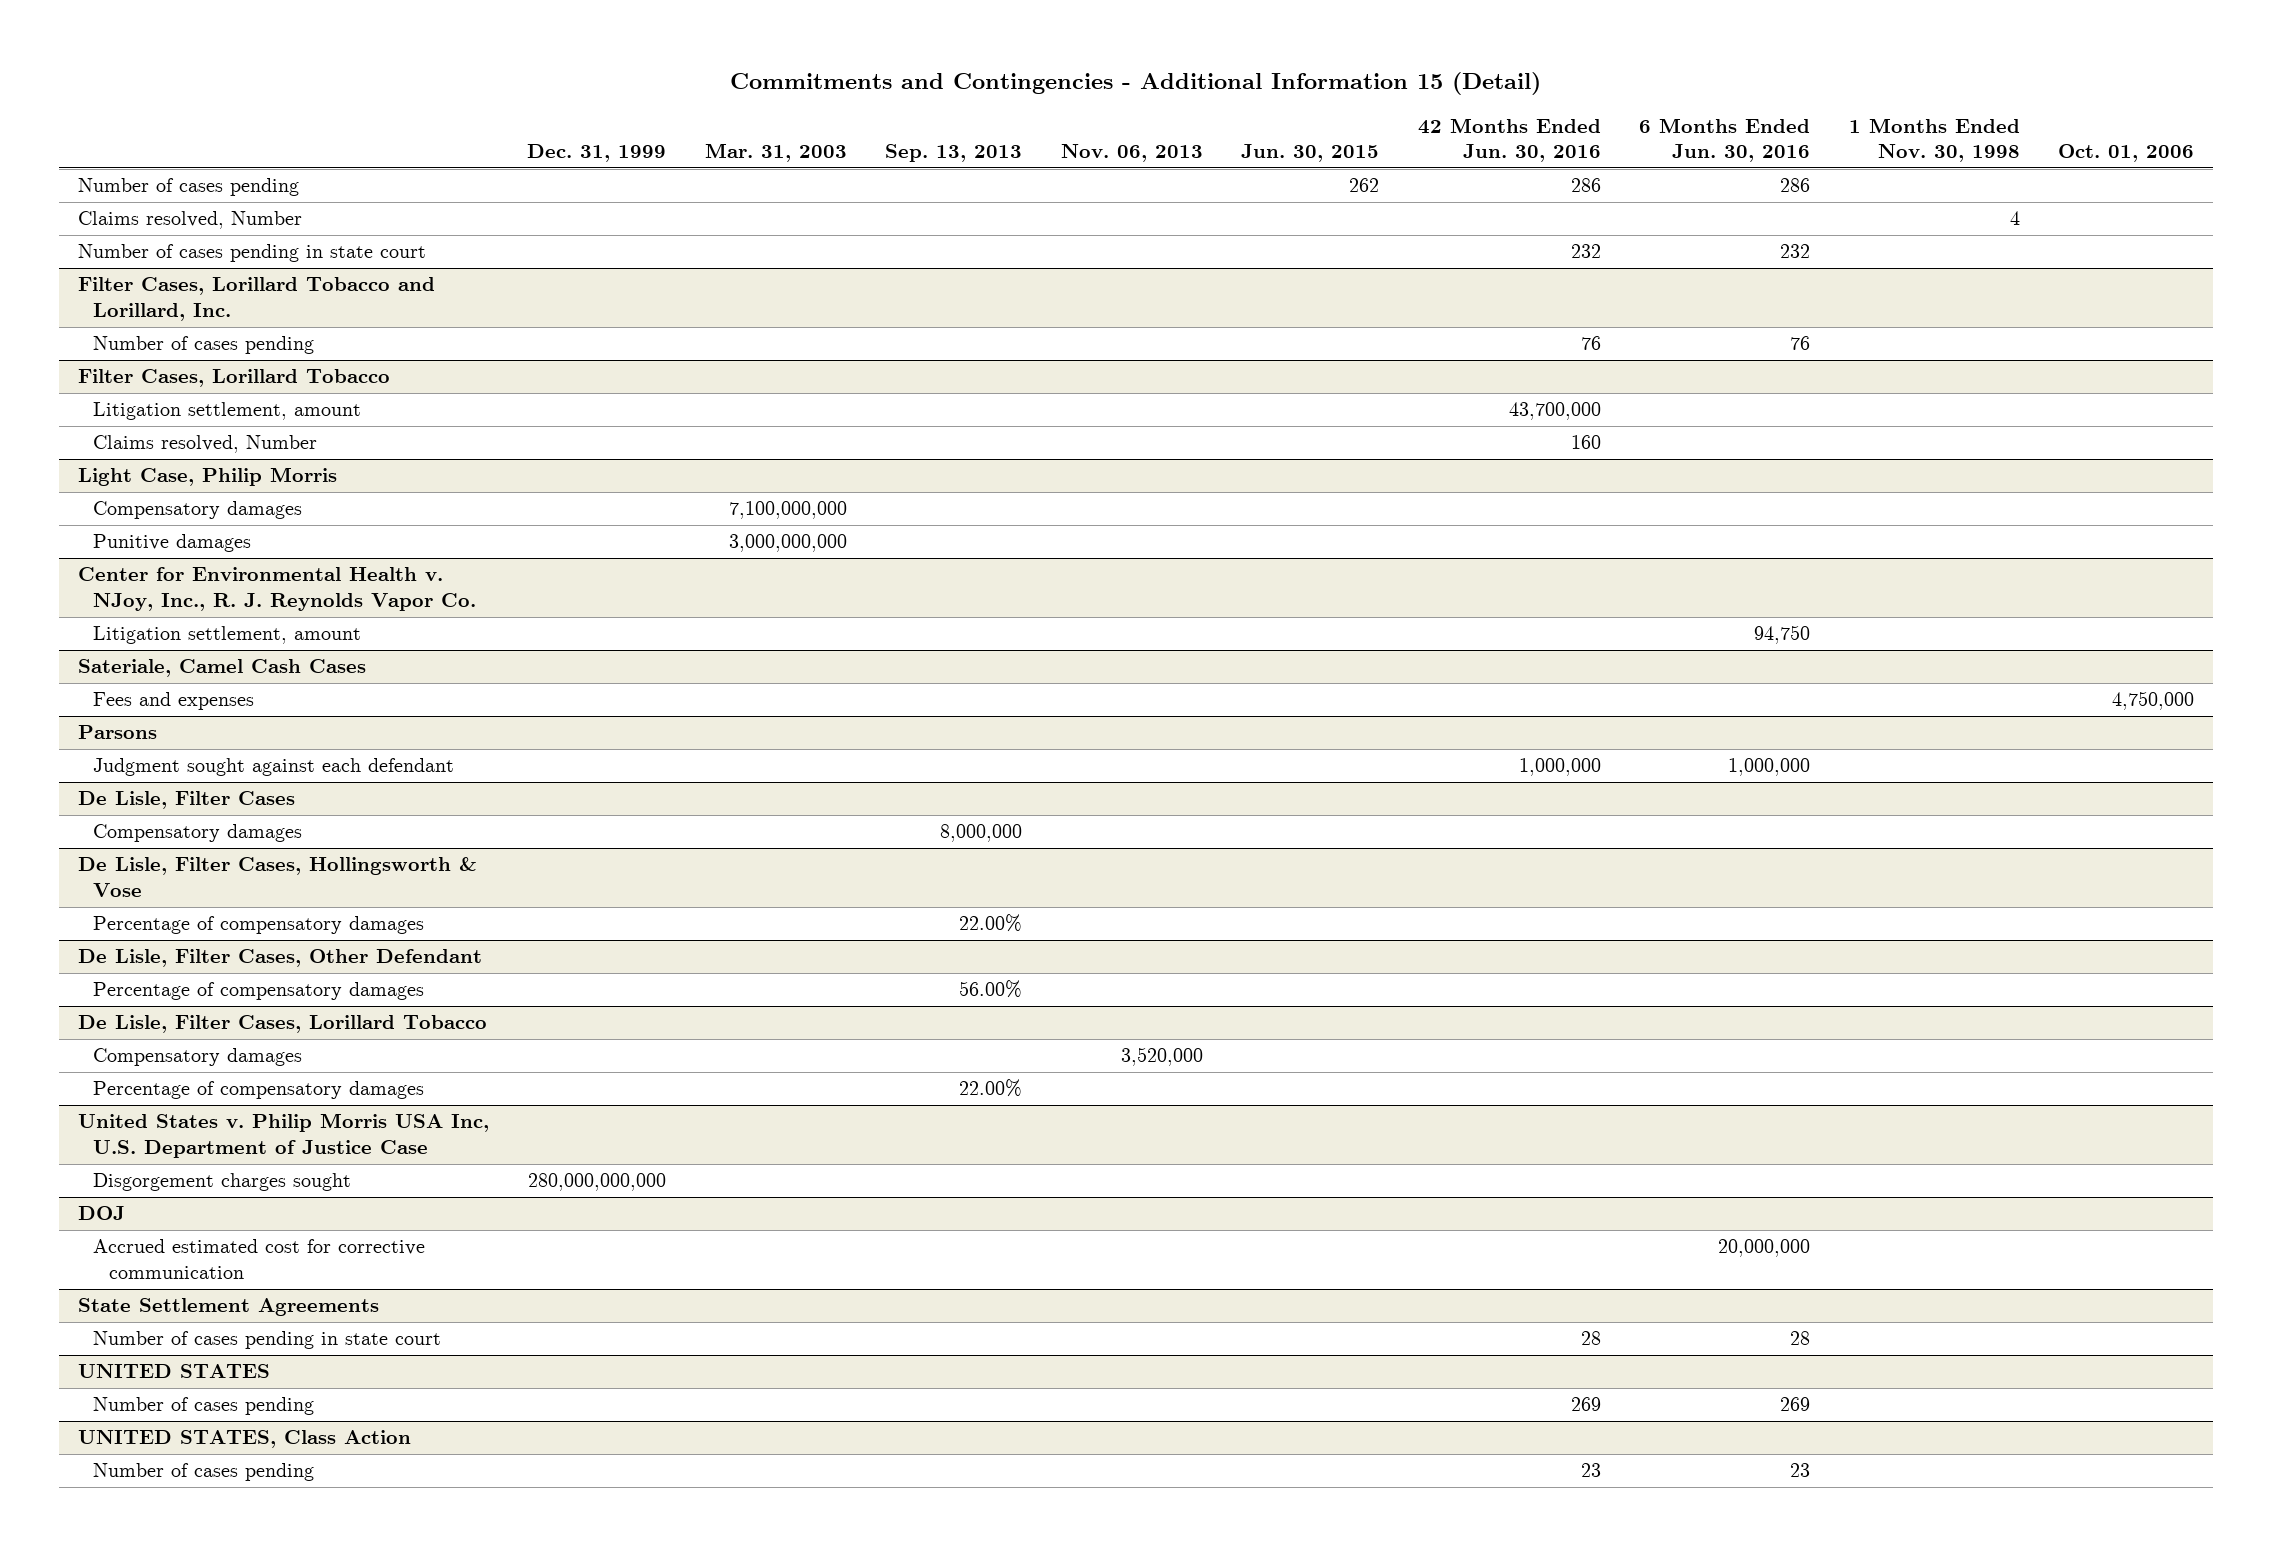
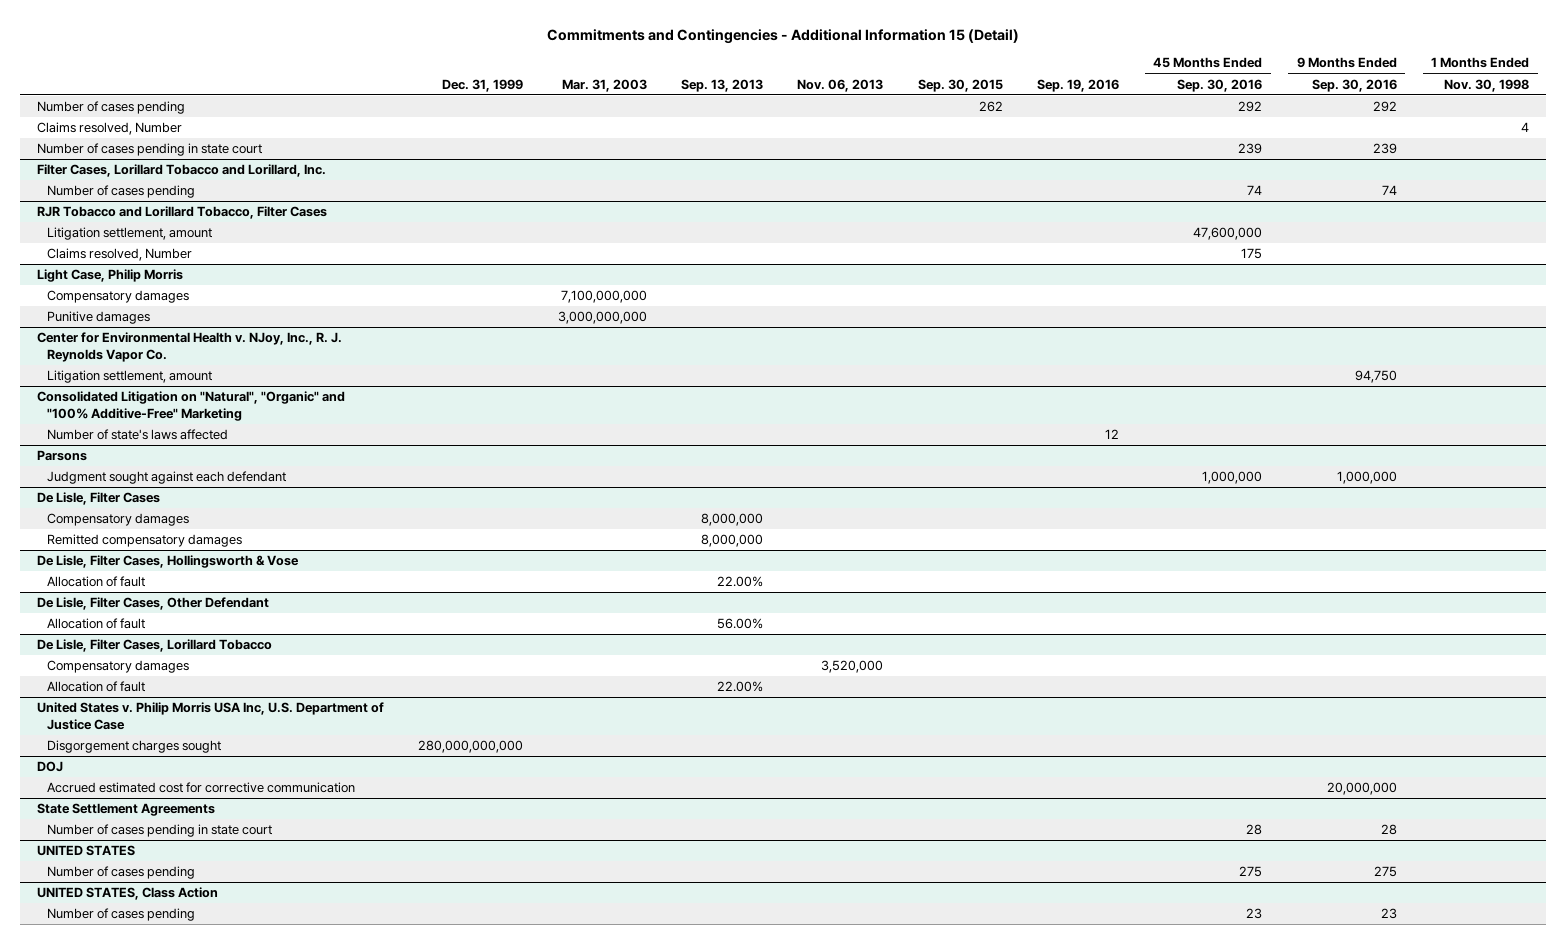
- | Dec. 31, 1999 | Mar. 31, 2003 | Sep. 13, 2013 | Nov. 06, 2013 | Jun. 30, 2015 | 42 Months Ended Jun. 30, 2016 | 6 Months Ended Jun. 30, 2016 | 1 Months Ended Nov. 30, 1998 | Oct. 01, 2006
+ | Dec. 31, 1999 | Mar. 31, 2003 | Sep. 13, 2013 | Nov. 06, 2013 | Sep. 30, 2015 | Sep. 19, 2016 | 45 Months Ended Sep. 30, 2016 | 9 Months Ended Sep. 30, 2016 | 1 Months Ended Nov. 30, 1998
- Filter Cases, Lorillard Tobacco
+ RJR Tobacco and Lorillard Tobacco, Filter Cases
- Sateriale, Camel Cash Cases
- Fees and expenses | | | | | | | | | 4,750,000
+ Consolidated Litigation on "Natural", "Organic" and "100% Additive-Free" Marketing
+ Number of state's laws affected | | | | | | 12 | | |
@ De Lisle, Filter Cases
+ Remitted compensatory damages | | | 8,000,000 | | | | | |
@ De Lisle, Filter Cases, Hollingsworth & Vose
- Percentage of compensatory damages | | | 22.00% | | | | | |
+ Allocation of fault | | | 22.00% | | | | | |
@ De Lisle, Filter Cases, Other Defendant
- Percentage of compensatory damages | | | 56.00% | | | | | |
+ Allocation of fault | | | 56.00% | | | | | |
@ De Lisle, Filter Cases, Lorillard Tobacco
- Percentage of compensatory damages | | | 22.00% | | | | | |
+ Allocation of fault | | | 22.00% | | | | | |

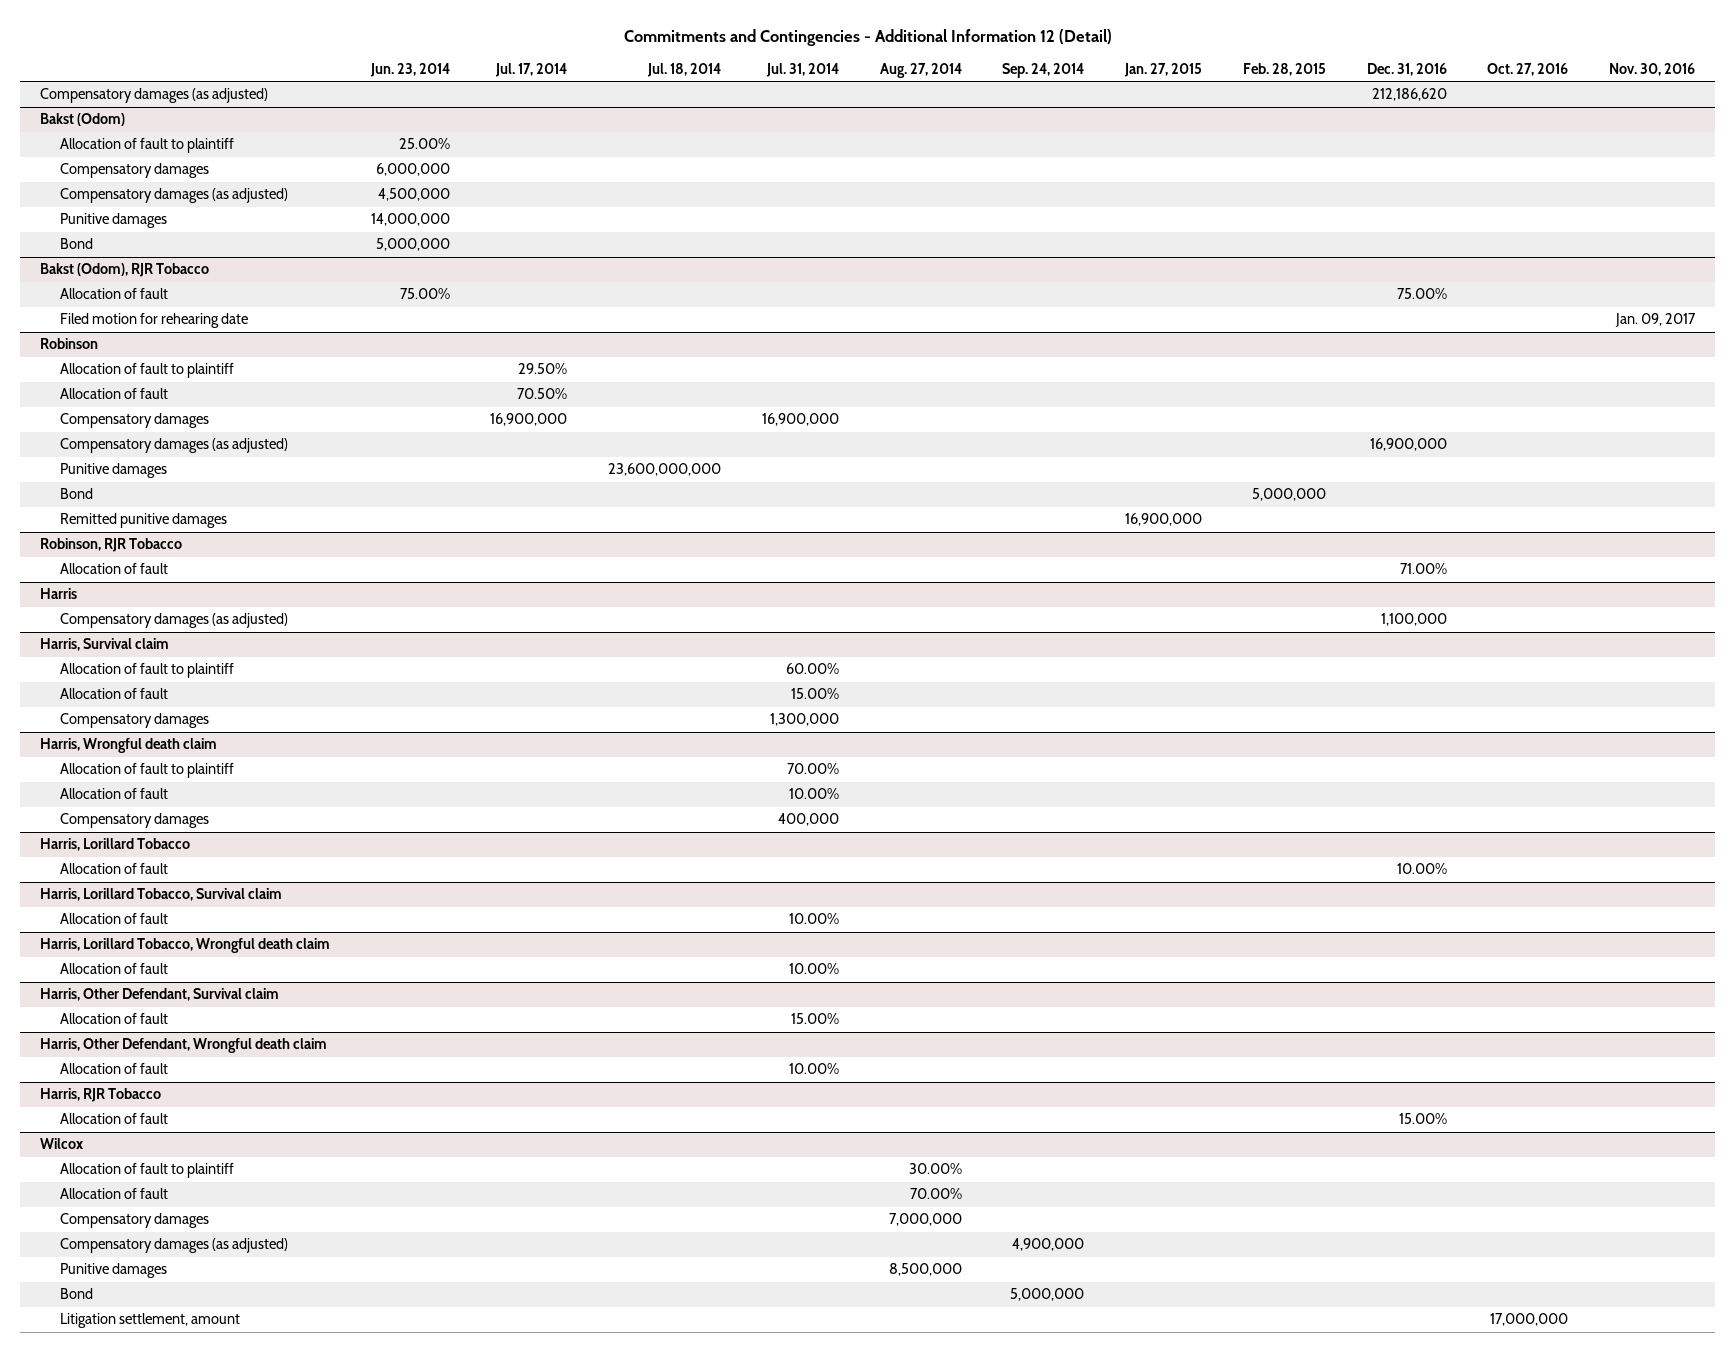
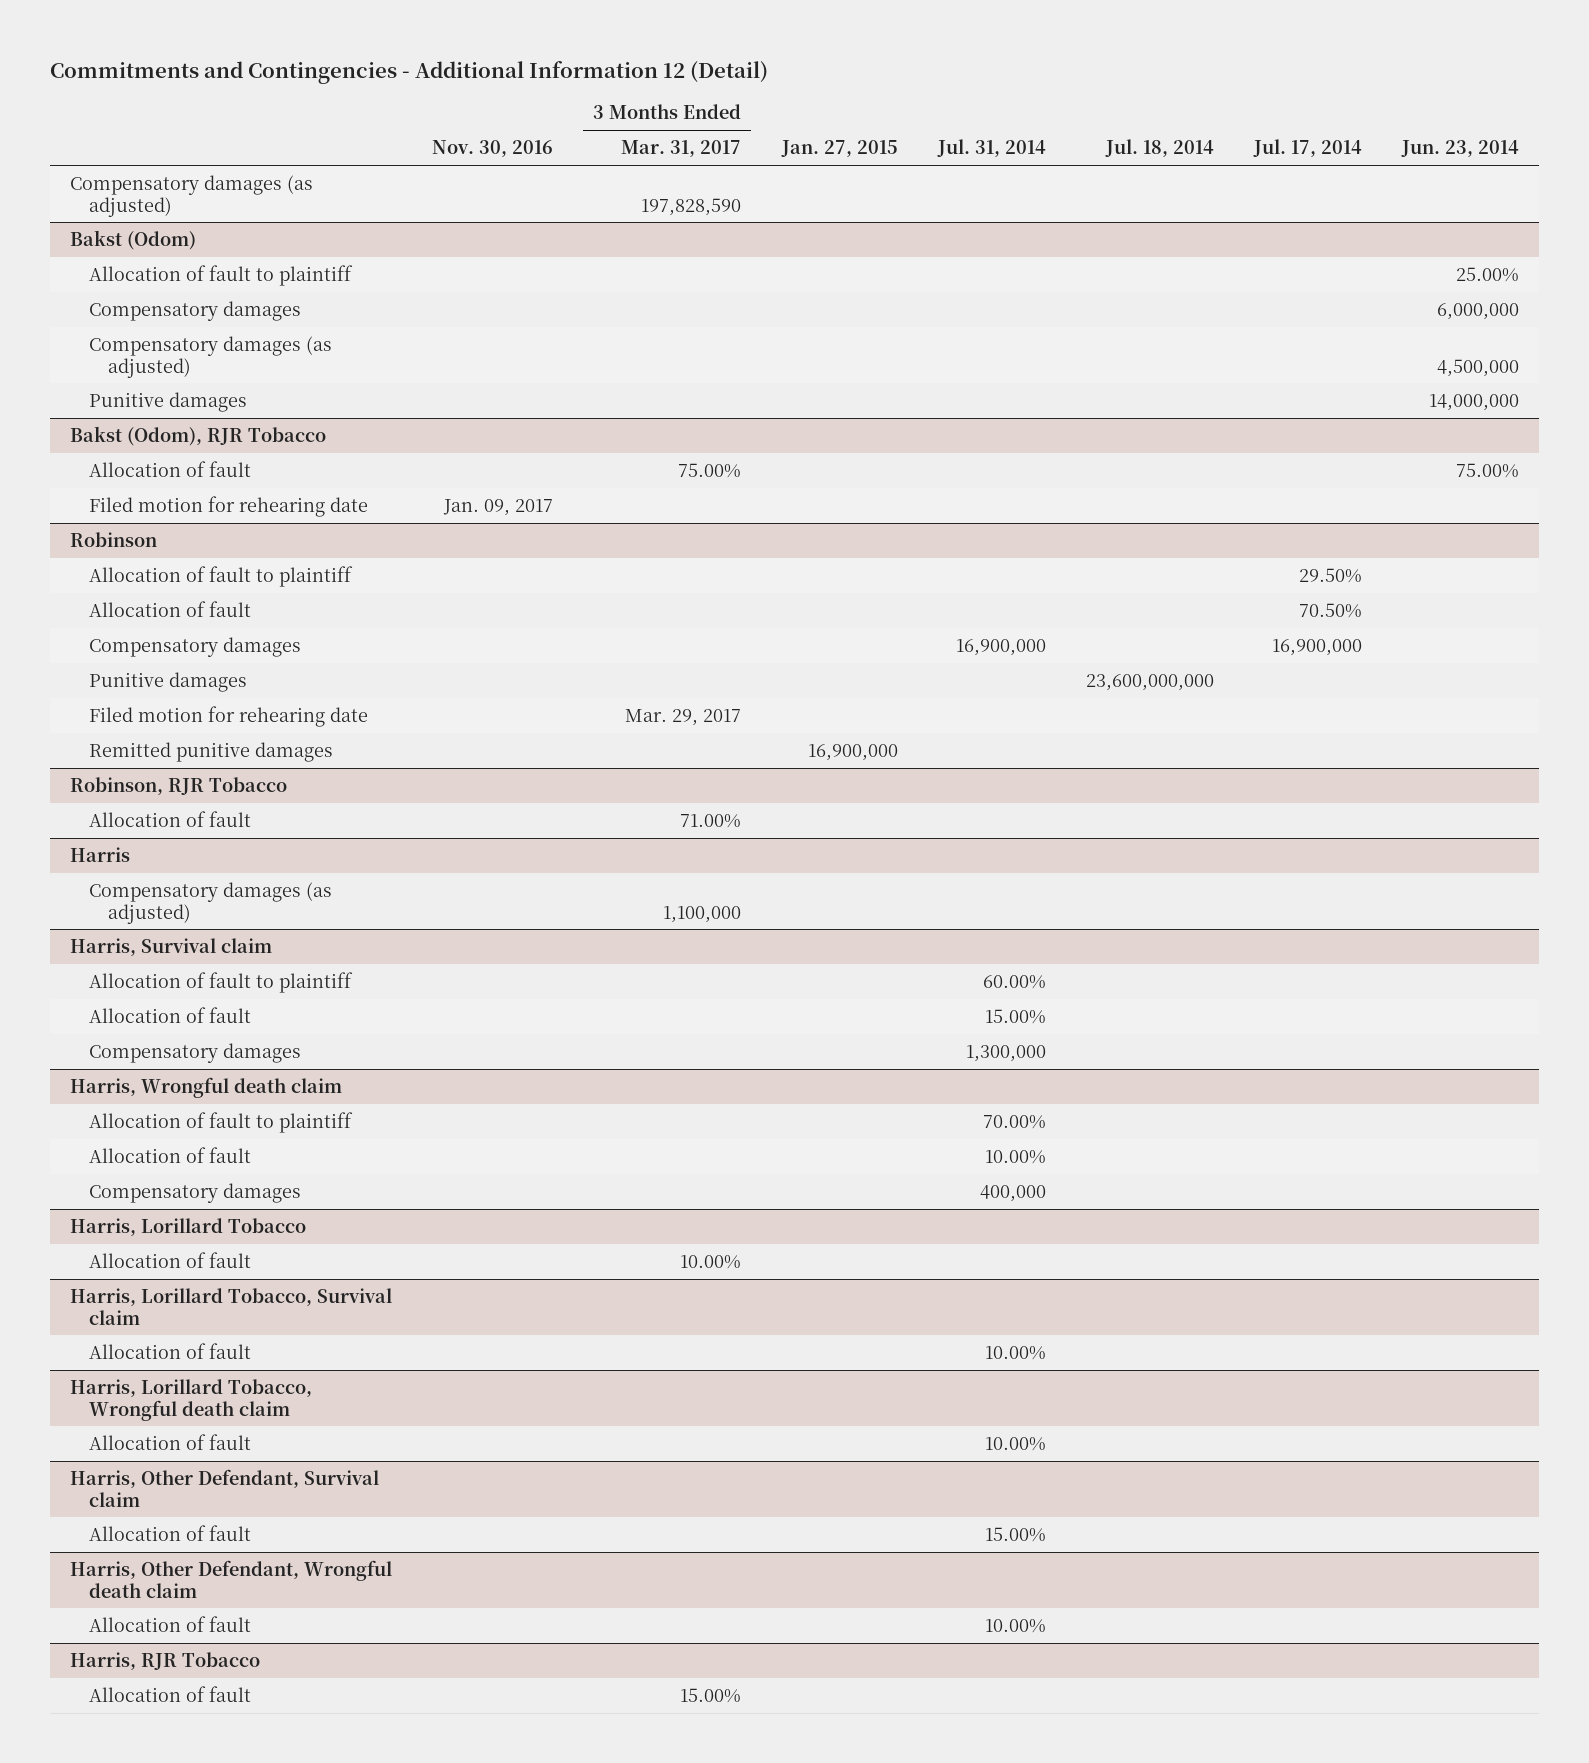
- | Jun. 23, 2014 | Jul. 17, 2014 | Jul. 18, 2014 | Jul. 31, 2014 | Aug. 27, 2014 | Sep. 24, 2014 | Jan. 27, 2015 | Feb. 28, 2015 | Dec. 31, 2016 | Oct. 27, 2016 | Nov. 30, 2016
+ | Nov. 30, 2016 | 3 Months Ended Mar. 31, 2017 | Jan. 27, 2015 | Jul. 31, 2014 | Jul. 18, 2014 | Jul. 17, 2014 | Jun. 23, 2014
@ Bakst (Odom)
- Bond | 5,000,000 | | | | | | | | | |
@ Robinson
- Compensatory damages (as adjusted) | | | | | | | | | 16,900,000 | |
- Bond | | | | | | | | 5,000,000 | | |
+ Filed motion for rehearing date | | Mar. 29, 2017 | | | | |
- Wilcox
- Allocation of fault to plaintiff | | | | | 30.00% | | | | | |
- Allocation of fault | | | | | 70.00% | | | | | |
- Compensatory damages | | | | | 7,000,000 | | | | | |
- Compensatory damages (as adjusted) | | | | | | 4,900,000 | | | | |
- Punitive damages | | | | | 8,500,000 | | | | | |
- Bond | | | | | | 5,000,000 | | | | |
- Litigation settlement, amount | | | | | | | | | | 17,000,000 |

